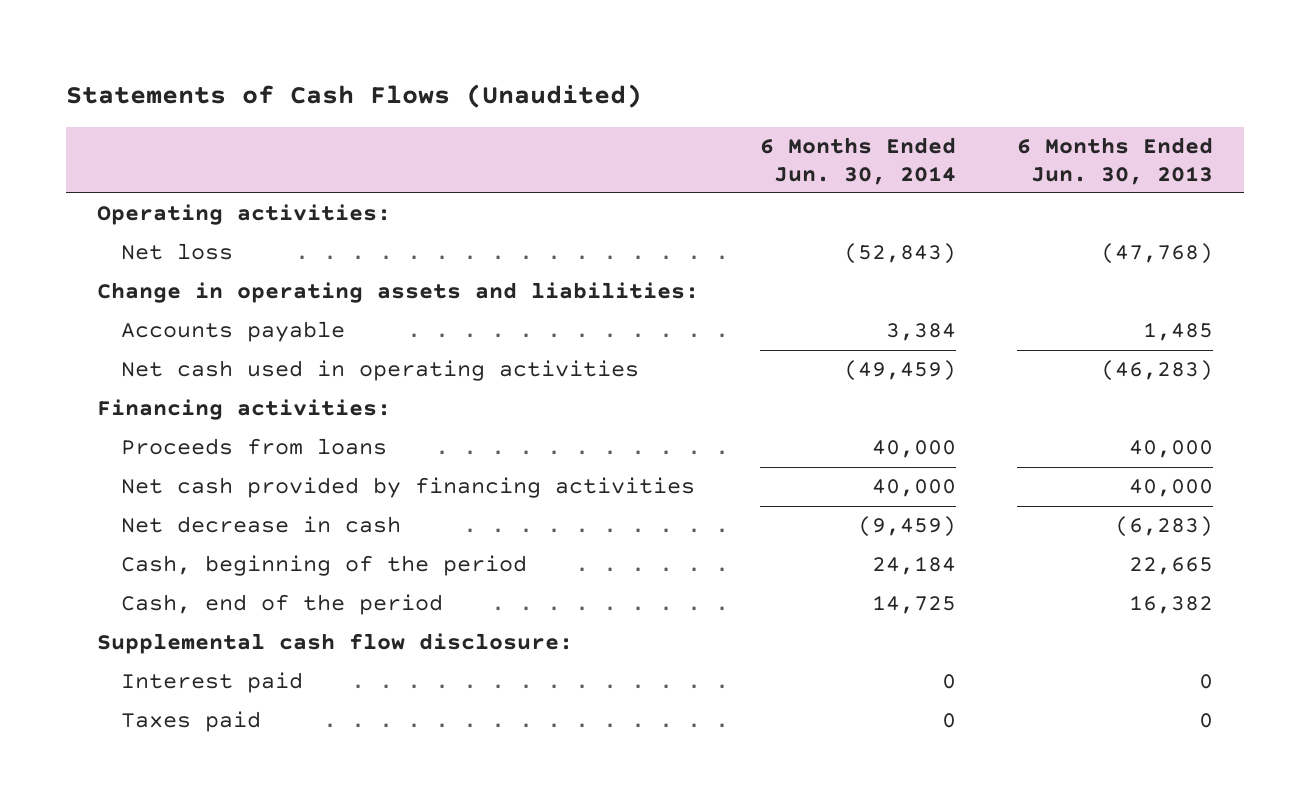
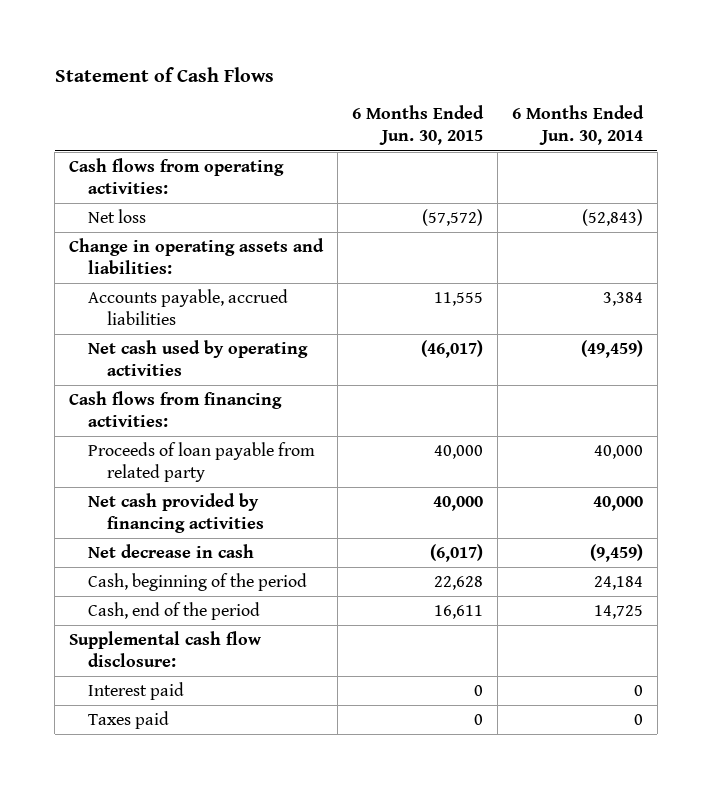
- Statements of Cash Flows (Unaudited)
+ Statement of Cash Flows
- | 6 Months Ended Jun. 30, 2014 | 6 Months Ended Jun. 30, 2013
+ | 6 Months Ended Jun. 30, 2015 | 6 Months Ended Jun. 30, 2014
- Operating activities:
+ Cash flows from operating activities:
- Accounts payable | 3,384 | 1,485
- Net cash used in operating activities | (49,459) | (46,283)
- Financing activities:
- Proceeds from loans | 40,000 | 40,000
+ Accounts payable, accrued liabilities | 11,555 | 3,384
+ Net cash used by operating activities | (46,017) | (49,459)
+ Cash flows from financing activities:
+ Proceeds of loan payable from related party | 40,000 | 40,000

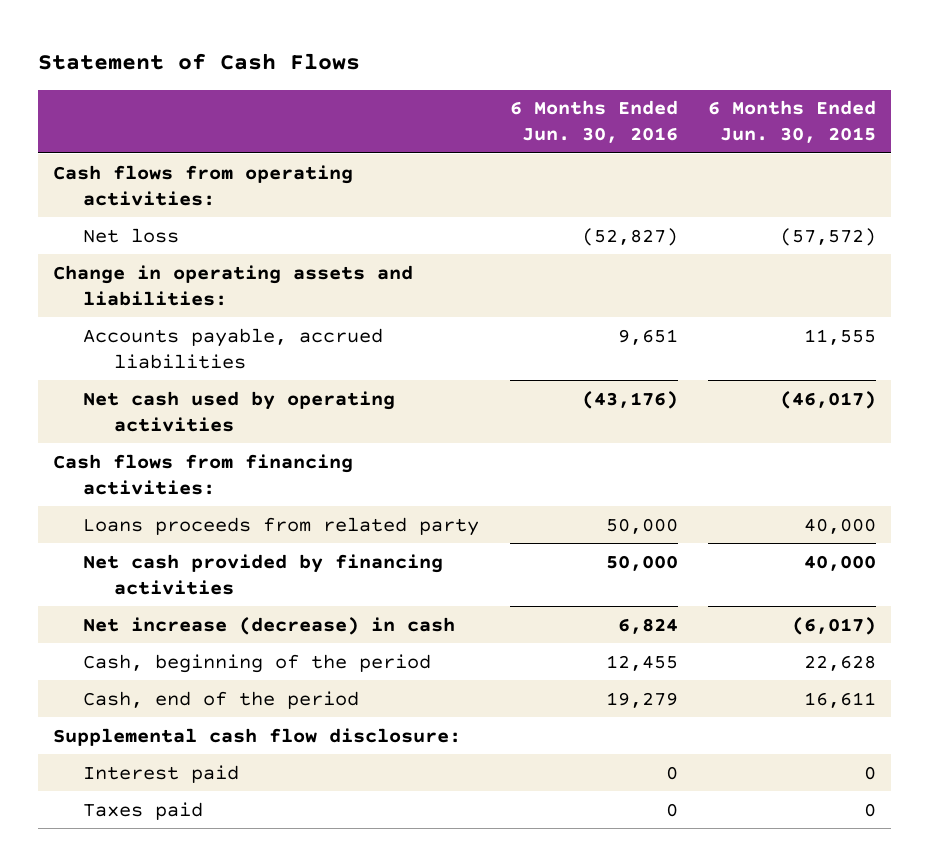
- | 6 Months Ended Jun. 30, 2015 | 6 Months Ended Jun. 30, 2014
+ | 6 Months Ended Jun. 30, 2016 | 6 Months Ended Jun. 30, 2015
- Proceeds of loan payable from related party | 40,000 | 40,000
+ Loans proceeds from related party | 50,000 | 40,000
- Net decrease in cash | (6,017) | (9,459)
+ Net increase (decrease) in cash | 6,824 | (6,017)

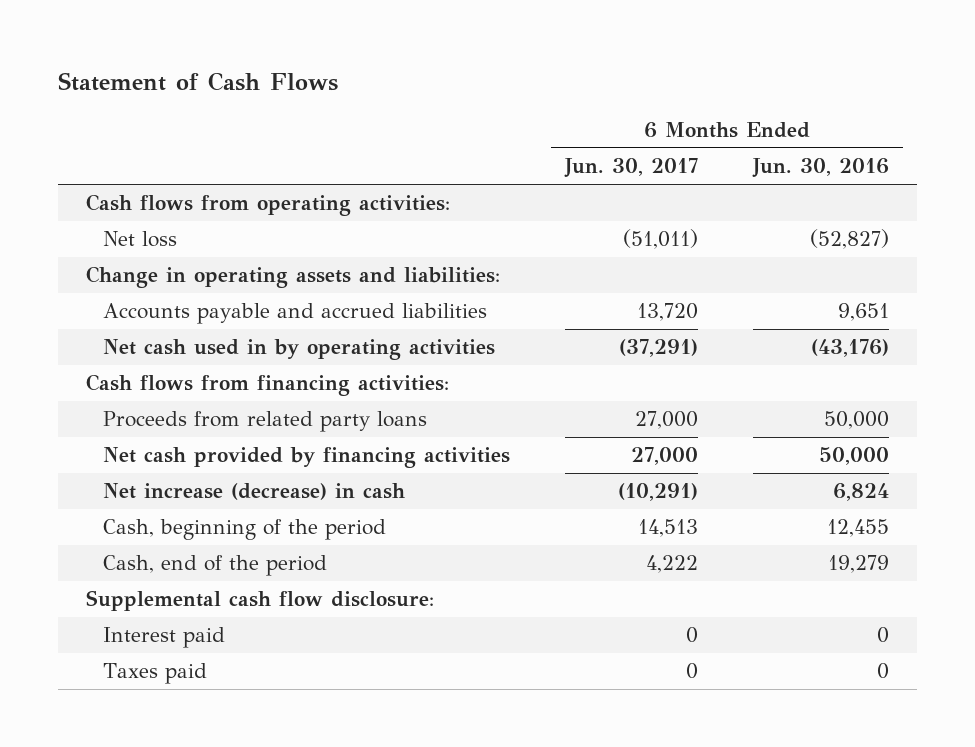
- | 6 Months Ended Jun. 30, 2016 | 6 Months Ended Jun. 30, 2015
+ | 6 Months Ended Jun. 30, 2017 | 6 Months Ended Jun. 30, 2016
- Accounts payable, accrued liabilities | 9,651 | 11,555
- Net cash used by operating activities | (43,176) | (46,017)
+ Accounts payable and accrued liabilities | 13,720 | 9,651
+ Net cash used in by operating activities | (37,291) | (43,176)
- Loans proceeds from related party | 50,000 | 40,000
+ Proceeds from related party loans | 27,000 | 50,000

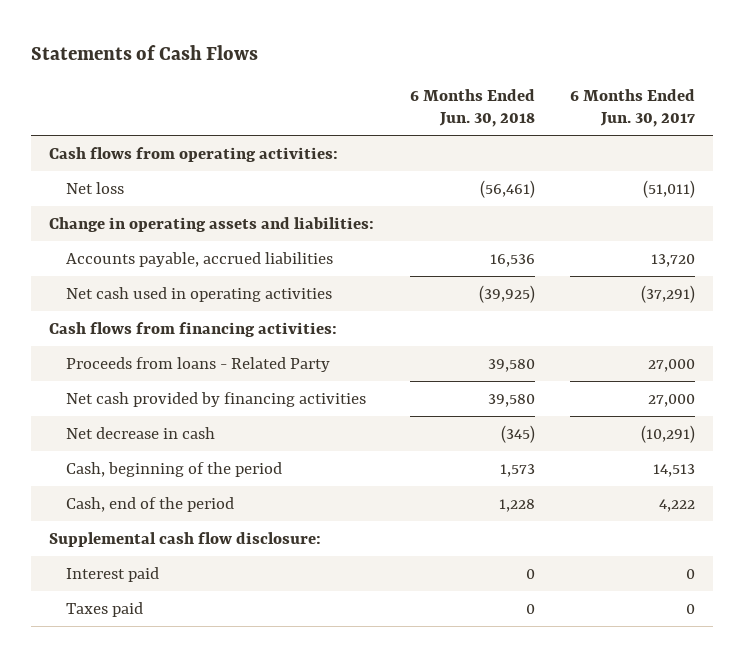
- Statement of Cash Flows
+ Statements of Cash Flows
- | 6 Months Ended Jun. 30, 2017 | 6 Months Ended Jun. 30, 2016
+ | 6 Months Ended Jun. 30, 2018 | 6 Months Ended Jun. 30, 2017
- Accounts payable and accrued liabilities | 13,720 | 9,651
- Net cash used in by operating activities | (37,291) | (43,176)
+ Accounts payable, accrued liabilities | 16,536 | 13,720
+ Net cash used in operating activities | (39,925) | (37,291)
- Proceeds from related party loans | 27,000 | 50,000
+ Proceeds from loans - Related Party | 39,580 | 27,000
- Net increase (decrease) in cash | (10,291) | 6,824
+ Net decrease in cash | (345) | (10,291)

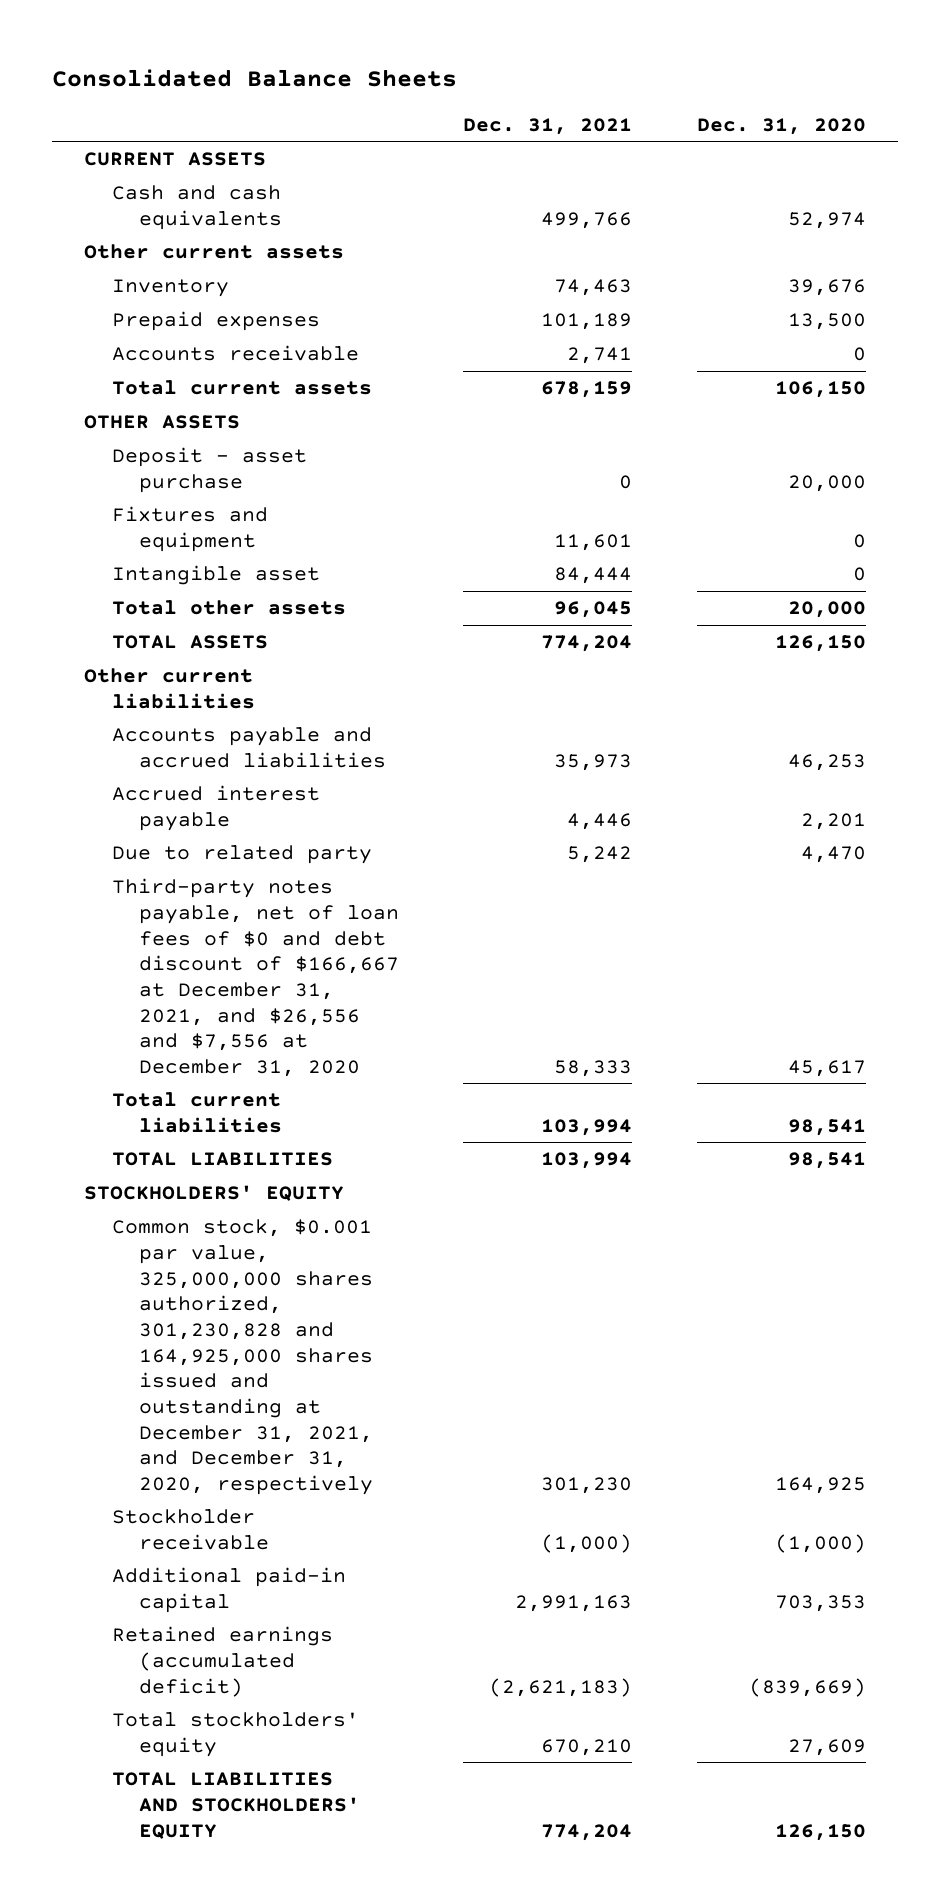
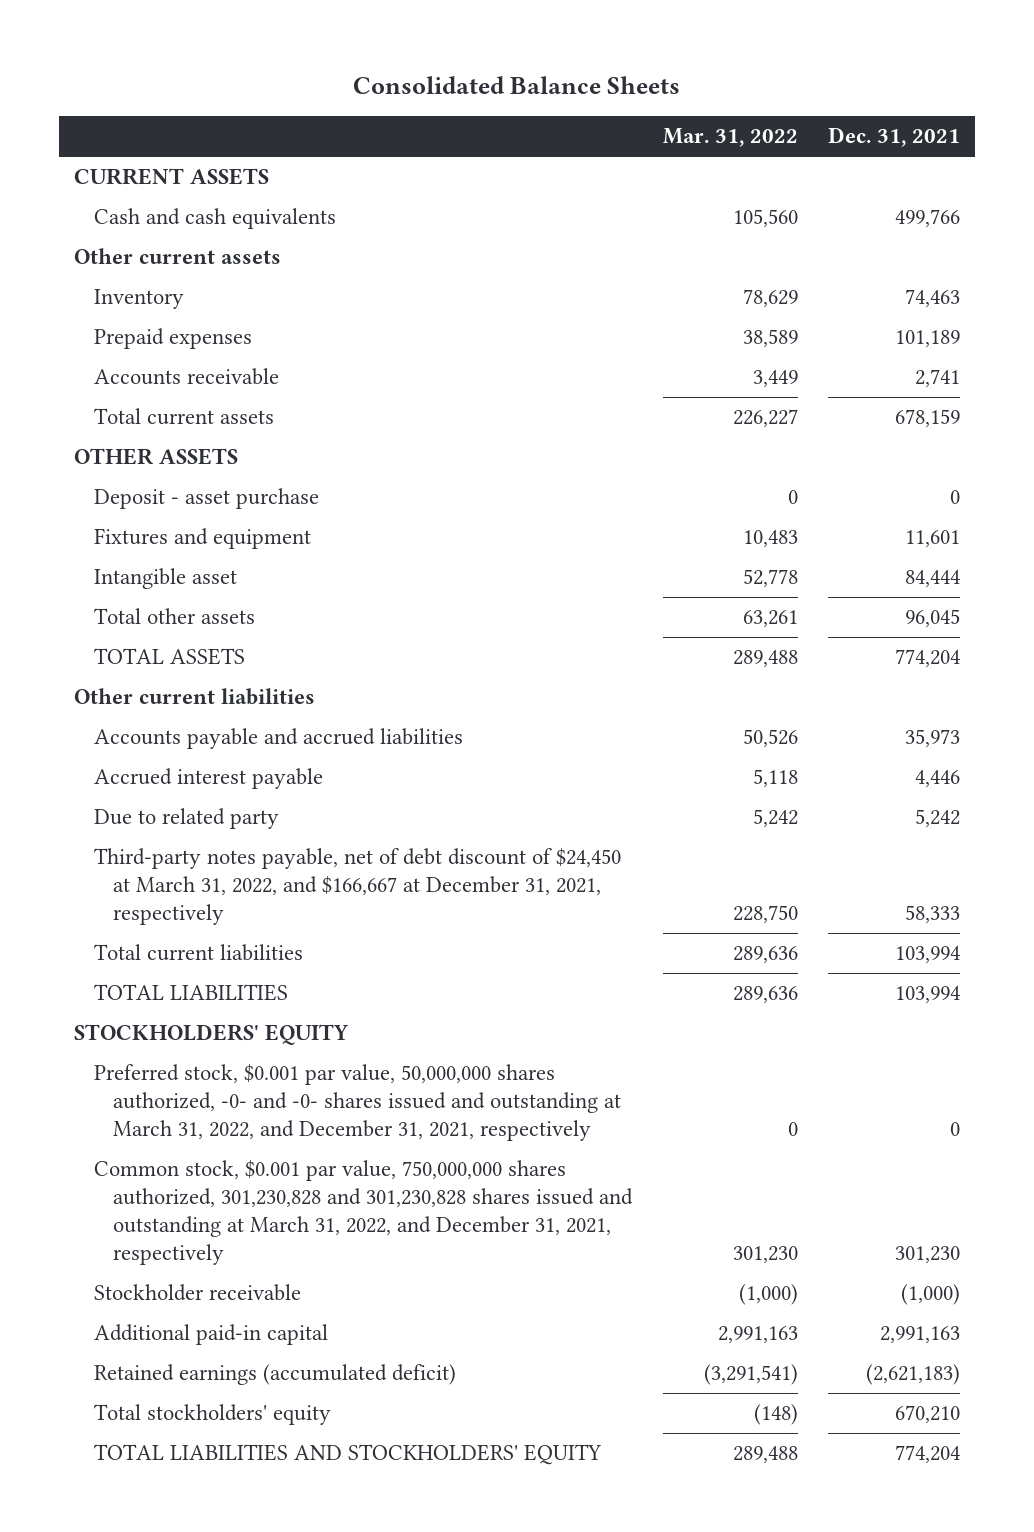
- | Dec. 31, 2021 | Dec. 31, 2020
+ | Mar. 31, 2022 | Dec. 31, 2021
- Third-party notes payable, net of loan fees of $0 and debt discount of $166,667 at December 31, 2021, and $26,556 and $7,556 at December 31, 2020 | 58,333 | 45,617
+ Third-party notes payable, net of debt discount of $24,450 at March 31, 2022, and $166,667 at December 31, 2021, respectively | 228,750 | 58,333
- Common stock, $0.001 par value, 325,000,000 shares authorized, 301,230,828 and 164,925,000 shares issued and outstanding at December 31, 2021, and December 31, 2020, respectively | 301,230 | 164,925
+ Preferred stock, $0.001 par value, 50,000,000 shares authorized, -0- and -0- shares issued and outstanding at March 31, 2022, and December 31, 2021, respectively | 0 | 0
+ Common stock, $0.001 par value, 750,000,000 shares authorized, 301,230,828 and 301,230,828 shares issued and outstanding at March 31, 2022, and December 31, 2021, respectively | 301,230 | 301,230

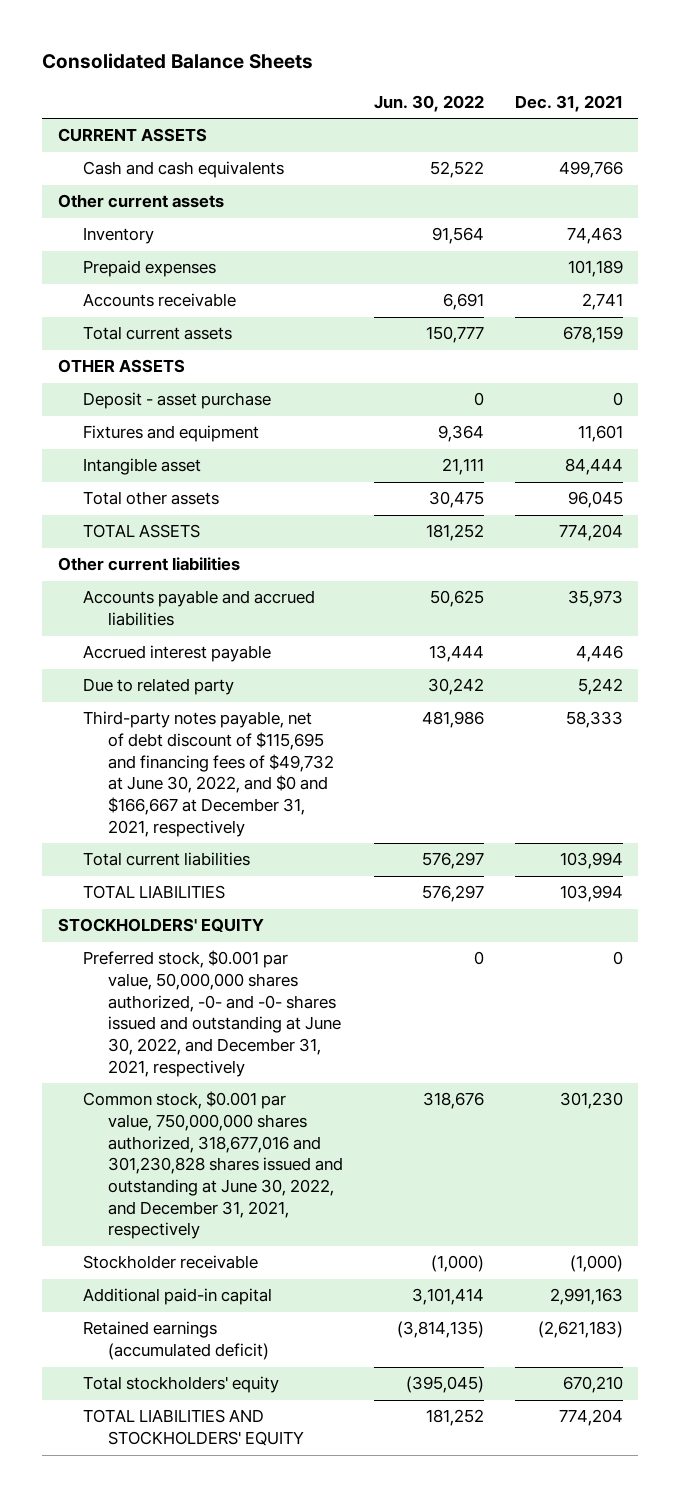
- | Mar. 31, 2022 | Dec. 31, 2021
+ | Jun. 30, 2022 | Dec. 31, 2021
- Third-party notes payable, net of debt discount of $24,450 at March 31, 2022, and $166,667 at December 31, 2021, respectively | 228,750 | 58,333
+ Third-party notes payable, net of debt discount of $115,695 and financing fees of $49,732 at June 30, 2022, and $0 and $166,667 at December 31, 2021, respectively | 481,986 | 58,333
- Preferred stock, $0.001 par value, 50,000,000 shares authorized, -0- and -0- shares issued and outstanding at March 31, 2022, and December 31, 2021, respectively | 0 | 0
- Common stock, $0.001 par value, 750,000,000 shares authorized, 301,230,828 and 301,230,828 shares issued and outstanding at March 31, 2022, and December 31, 2021, respectively | 301,230 | 301,230
+ Preferred stock, $0.001 par value, 50,000,000 shares authorized, -0- and -0- shares issued and outstanding at June 30, 2022, and December 31, 2021, respectively | 0 | 0
+ Common stock, $0.001 par value, 750,000,000 shares authorized, 318,677,016 and 301,230,828 shares issued and outstanding at June 30, 2022, and December 31, 2021, respectively | 318,676 | 301,230

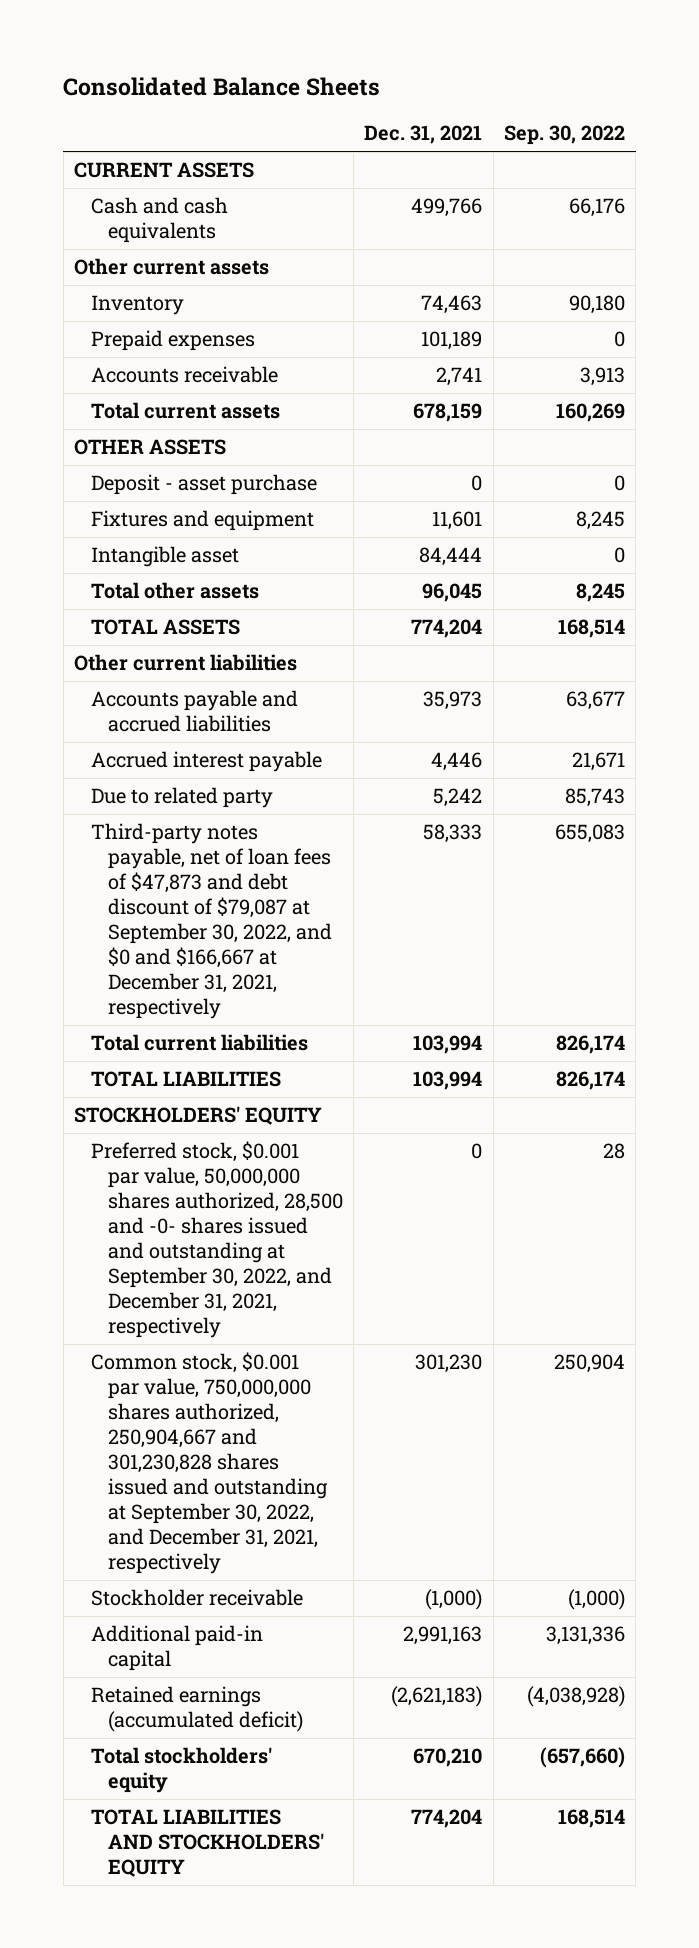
- | Jun. 30, 2022 | Dec. 31, 2021
+ | Dec. 31, 2021 | Sep. 30, 2022
- Third-party notes payable, net of debt discount of $115,695 and financing fees of $49,732 at June 30, 2022, and $0 and $166,667 at December 31, 2021, respectively | 481,986 | 58,333
+ Third-party notes payable, net of loan fees of $47,873 and debt discount of $79,087 at September 30, 2022, and $0 and $166,667 at December 31, 2021, respectively | 58,333 | 655,083
- Preferred stock, $0.001 par value, 50,000,000 shares authorized, -0- and -0- shares issued and outstanding at June 30, 2022, and December 31, 2021, respectively | 0 | 0
- Common stock, $0.001 par value, 750,000,000 shares authorized, 318,677,016 and 301,230,828 shares issued and outstanding at June 30, 2022, and December 31, 2021, respectively | 318,676 | 301,230
+ Preferred stock, $0.001 par value, 50,000,000 shares authorized, 28,500 and -0- shares issued and outstanding at September 30, 2022, and December 31, 2021, respectively | 0 | 28
+ Common stock, $0.001 par value, 750,000,000 shares authorized, 250,904,667 and 301,230,828 shares issued and outstanding at September 30, 2022, and December 31, 2021, respectively | 301,230 | 250,904

